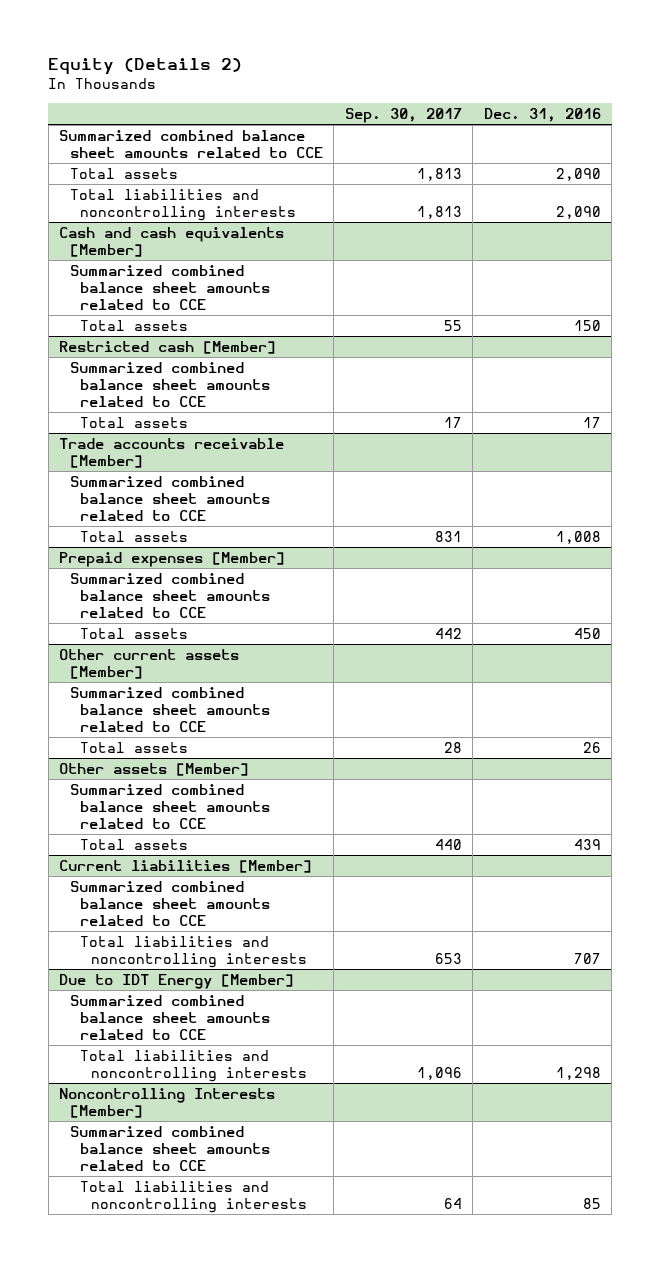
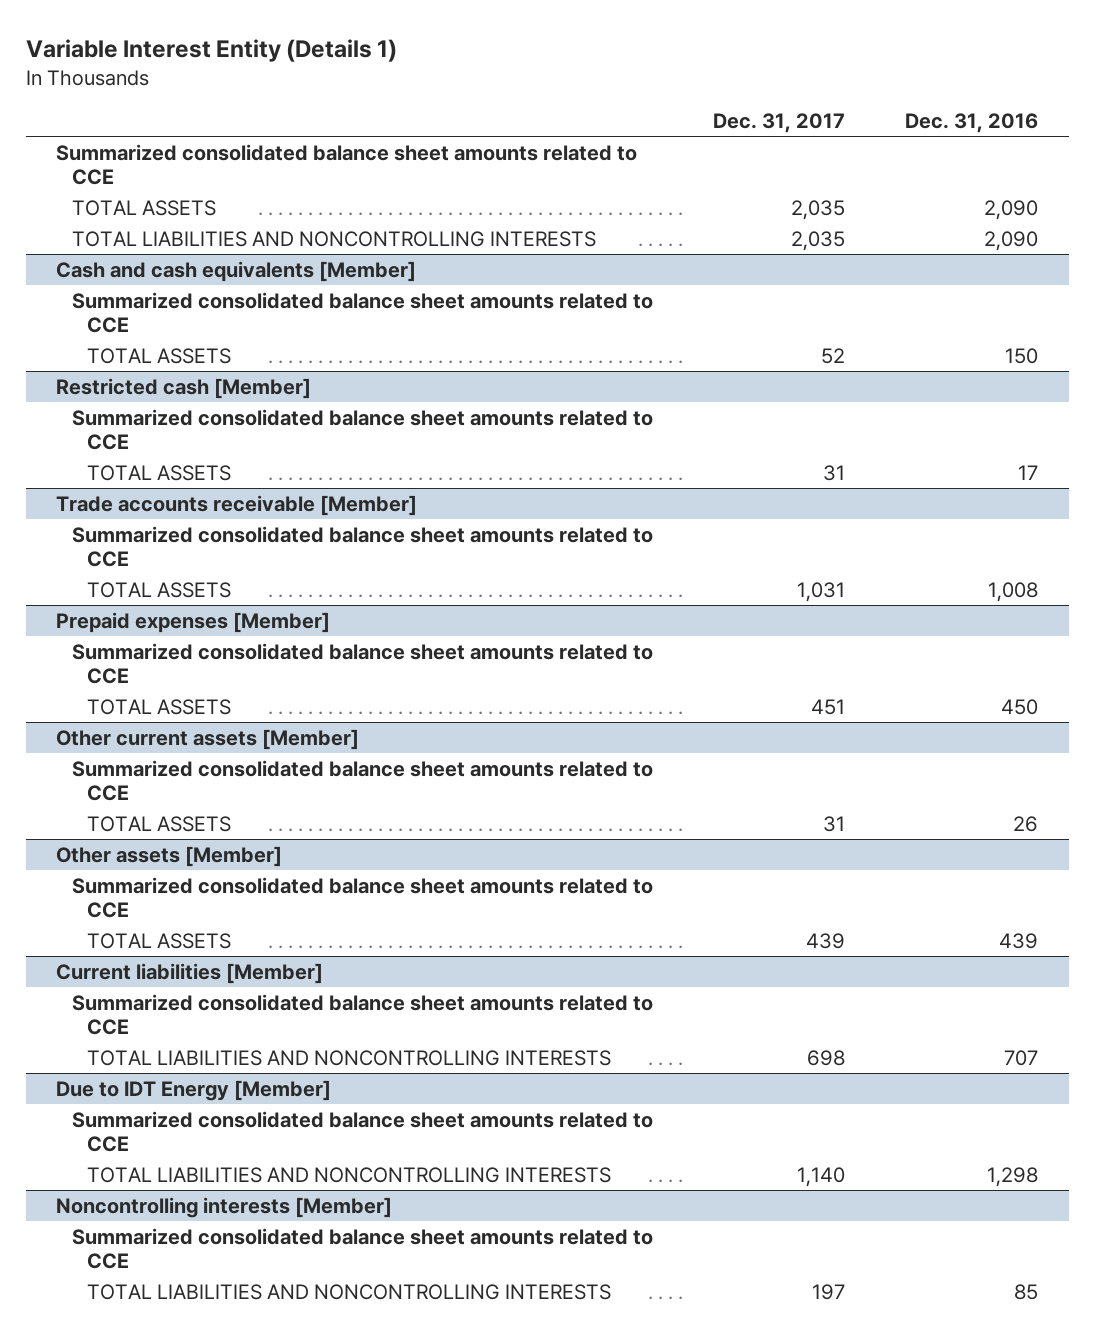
- Equity (Details 2)
+ Variable Interest Entity (Details 1)
- | Sep. 30, 2017 | Dec. 31, 2016
+ | Dec. 31, 2017 | Dec. 31, 2016
- Summarized combined balance sheet amounts related to CCE
- Total assets | 1,813 | 2,090
- Total liabilities and noncontrolling interests | 1,813 | 2,090
+ Summarized consolidated balance sheet amounts related to CCE
+ TOTAL ASSETS | 2,035 | 2,090
+ TOTAL LIABILITIES AND NONCONTROLLING INTERESTS | 2,035 | 2,090
@ Cash and cash equivalents [Member]
- Summarized combined balance sheet amounts related to CCE
- Total assets | 55 | 150
+ Summarized consolidated balance sheet amounts related to CCE
+ TOTAL ASSETS | 52 | 150
@ Restricted cash [Member]
- Summarized combined balance sheet amounts related to CCE
- Total assets | 17 | 17
+ Summarized consolidated balance sheet amounts related to CCE
+ TOTAL ASSETS | 31 | 17
@ Trade accounts receivable [Member]
- Summarized combined balance sheet amounts related to CCE
- Total assets | 831 | 1,008
+ Summarized consolidated balance sheet amounts related to CCE
+ TOTAL ASSETS | 1,031 | 1,008
@ Prepaid expenses [Member]
- Summarized combined balance sheet amounts related to CCE
- Total assets | 442 | 450
+ Summarized consolidated balance sheet amounts related to CCE
+ TOTAL ASSETS | 451 | 450
@ Other current assets [Member]
- Summarized combined balance sheet amounts related to CCE
- Total assets | 28 | 26
+ Summarized consolidated balance sheet amounts related to CCE
+ TOTAL ASSETS | 31 | 26
@ Other assets [Member]
- Summarized combined balance sheet amounts related to CCE
- Total assets | 440 | 439
+ Summarized consolidated balance sheet amounts related to CCE
+ TOTAL ASSETS | 439 | 439
@ Current liabilities [Member]
- Summarized combined balance sheet amounts related to CCE
- Total liabilities and noncontrolling interests | 653 | 707
+ Summarized consolidated balance sheet amounts related to CCE
+ TOTAL LIABILITIES AND NONCONTROLLING INTERESTS | 698 | 707
@ Due to IDT Energy [Member]
- Summarized combined balance sheet amounts related to CCE
- Total liabilities and noncontrolling interests | 1,096 | 1,298
- Noncontrolling Interests [Member]
- Summarized combined balance sheet amounts related to CCE
- Total liabilities and noncontrolling interests | 64 | 85
@ Due to IDT Energy [Member]
+ Summarized consolidated balance sheet amounts related to CCE
+ TOTAL LIABILITIES AND NONCONTROLLING INTERESTS | 1,140 | 1,298
+ Noncontrolling interests [Member]
+ Summarized consolidated balance sheet amounts related to CCE
+ TOTAL LIABILITIES AND NONCONTROLLING INTERESTS | 197 | 85

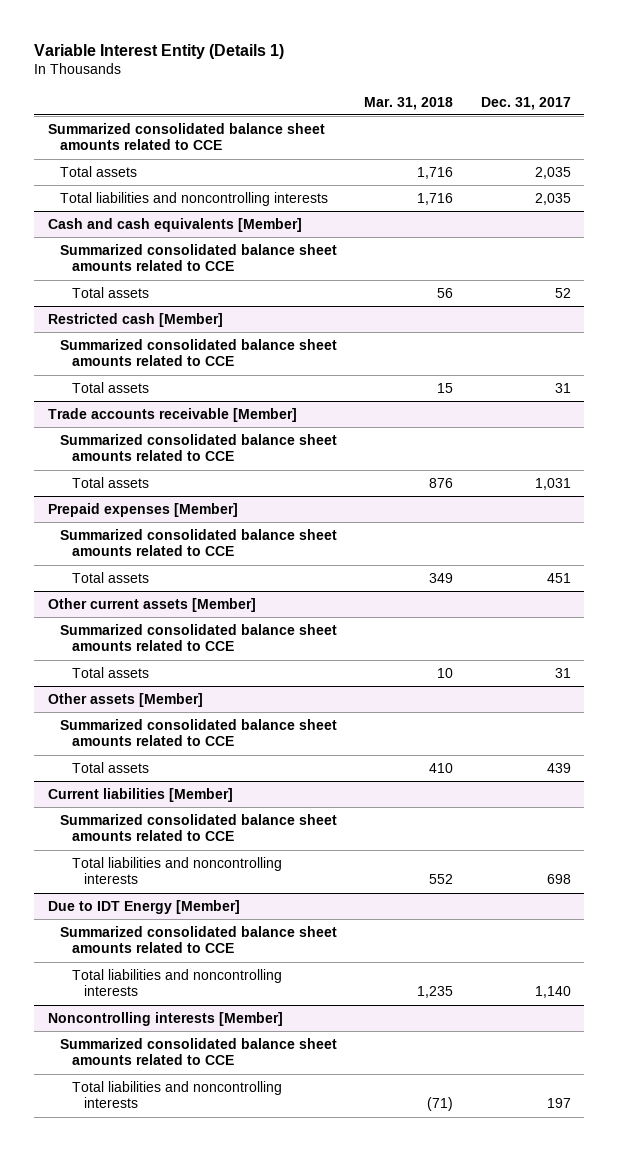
- | Dec. 31, 2017 | Dec. 31, 2016
+ | Mar. 31, 2018 | Dec. 31, 2017
- TOTAL ASSETS | 2,035 | 2,090
- TOTAL LIABILITIES AND NONCONTROLLING INTERESTS | 2,035 | 2,090
+ Total assets | 1,716 | 2,035
+ Total liabilities and noncontrolling interests | 1,716 | 2,035
@ Cash and cash equivalents [Member]
- TOTAL ASSETS | 52 | 150
+ Total assets | 56 | 52
@ Restricted cash [Member]
- TOTAL ASSETS | 31 | 17
+ Total assets | 15 | 31
@ Trade accounts receivable [Member]
- TOTAL ASSETS | 1,031 | 1,008
+ Total assets | 876 | 1,031
@ Prepaid expenses [Member]
- TOTAL ASSETS | 451 | 450
+ Total assets | 349 | 451
@ Other current assets [Member]
- TOTAL ASSETS | 31 | 26
+ Total assets | 10 | 31
@ Other assets [Member]
- TOTAL ASSETS | 439 | 439
+ Total assets | 410 | 439
@ Current liabilities [Member]
- TOTAL LIABILITIES AND NONCONTROLLING INTERESTS | 698 | 707
+ Total liabilities and noncontrolling interests | 552 | 698
@ Due to IDT Energy [Member]
- TOTAL LIABILITIES AND NONCONTROLLING INTERESTS | 1,140 | 1,298
+ Total liabilities and noncontrolling interests | 1,235 | 1,140
@ Noncontrolling interests [Member]
- TOTAL LIABILITIES AND NONCONTROLLING INTERESTS | 197 | 85
+ Total liabilities and noncontrolling interests | (71) | 197

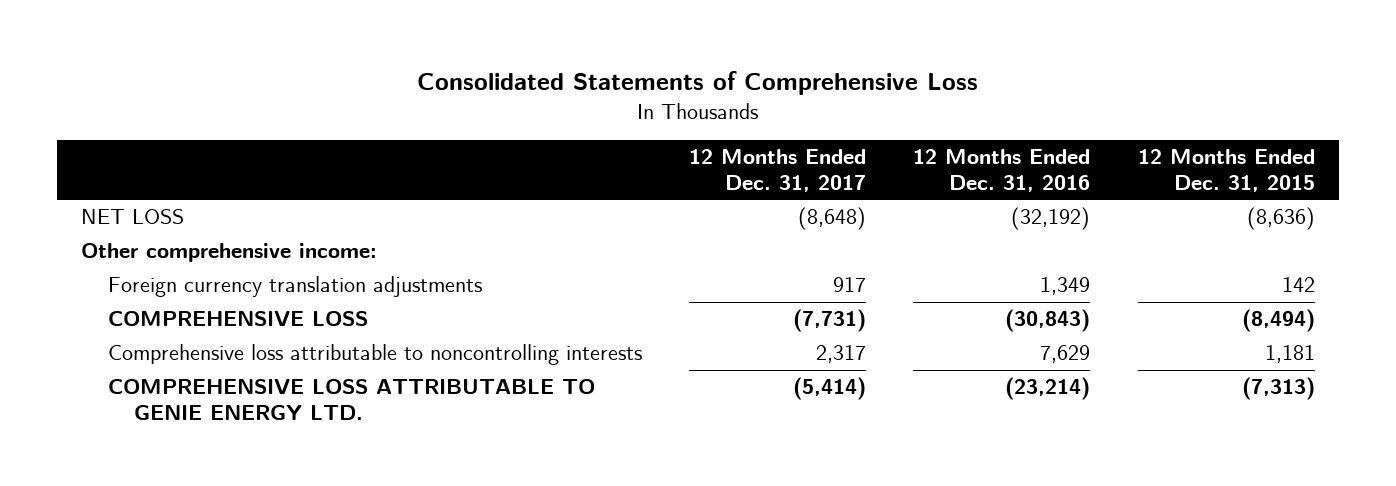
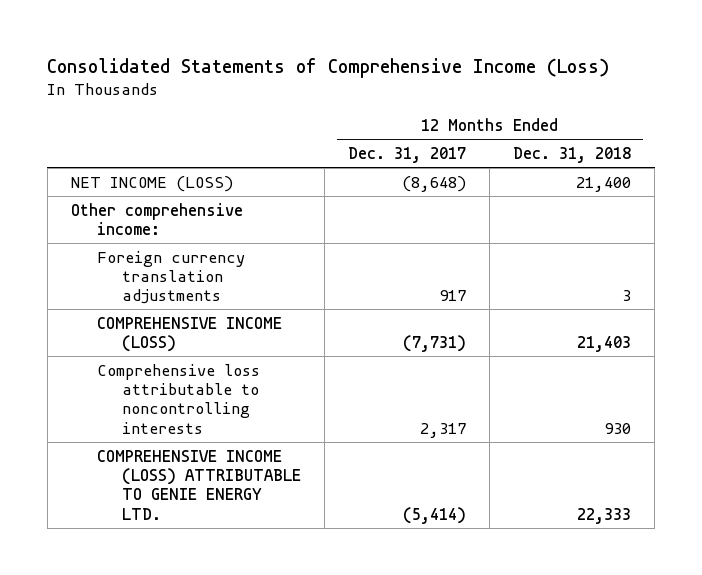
- Consolidated Statements of Comprehensive Loss
+ Consolidated Statements of Comprehensive Income (Loss)
- | 12 Months Ended Dec. 31, 2017 | 12 Months Ended Dec. 31, 2016 | 12 Months Ended Dec. 31, 2015
+ | 12 Months Ended Dec. 31, 2017 | 12 Months Ended Dec. 31, 2018
- NET LOSS | (8,648) | (32,192) | (8,636)
+ NET INCOME (LOSS) | (8,648) | 21,400
- COMPREHENSIVE LOSS | (7,731) | (30,843) | (8,494)
+ COMPREHENSIVE INCOME (LOSS) | (7,731) | 21,403
- COMPREHENSIVE LOSS ATTRIBUTABLE TO GENIE ENERGY LTD. | (5,414) | (23,214) | (7,313)
+ COMPREHENSIVE INCOME (LOSS) ATTRIBUTABLE TO GENIE ENERGY LTD. | (5,414) | 22,333

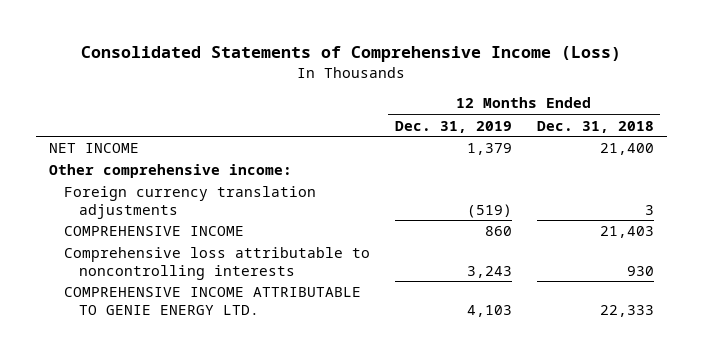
- | 12 Months Ended Dec. 31, 2017 | 12 Months Ended Dec. 31, 2018
+ | 12 Months Ended Dec. 31, 2019 | 12 Months Ended Dec. 31, 2018
- NET INCOME (LOSS) | (8,648) | 21,400
+ NET INCOME | 1,379 | 21,400
- COMPREHENSIVE INCOME (LOSS) | (7,731) | 21,403
+ COMPREHENSIVE INCOME | 860 | 21,403
- COMPREHENSIVE INCOME (LOSS) ATTRIBUTABLE TO GENIE ENERGY LTD. | (5,414) | 22,333
+ COMPREHENSIVE INCOME ATTRIBUTABLE TO GENIE ENERGY LTD. | 4,103 | 22,333

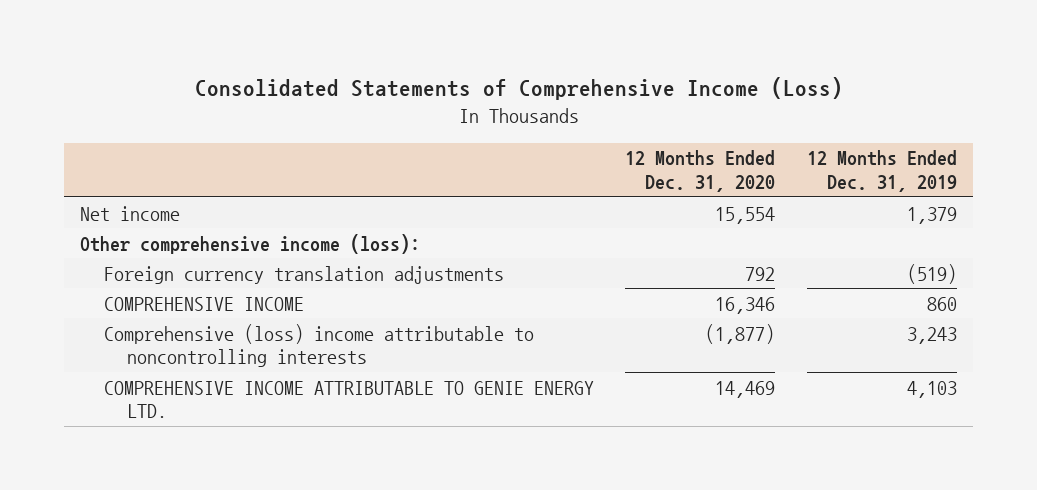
- | 12 Months Ended Dec. 31, 2019 | 12 Months Ended Dec. 31, 2018
+ | 12 Months Ended Dec. 31, 2020 | 12 Months Ended Dec. 31, 2019
- NET INCOME | 1,379 | 21,400
- Other comprehensive income:
+ Net income | 15,554 | 1,379
+ Other comprehensive income (loss):
- Comprehensive loss attributable to noncontrolling interests | 3,243 | 930
+ Comprehensive (loss) income attributable to noncontrolling interests | (1,877) | 3,243

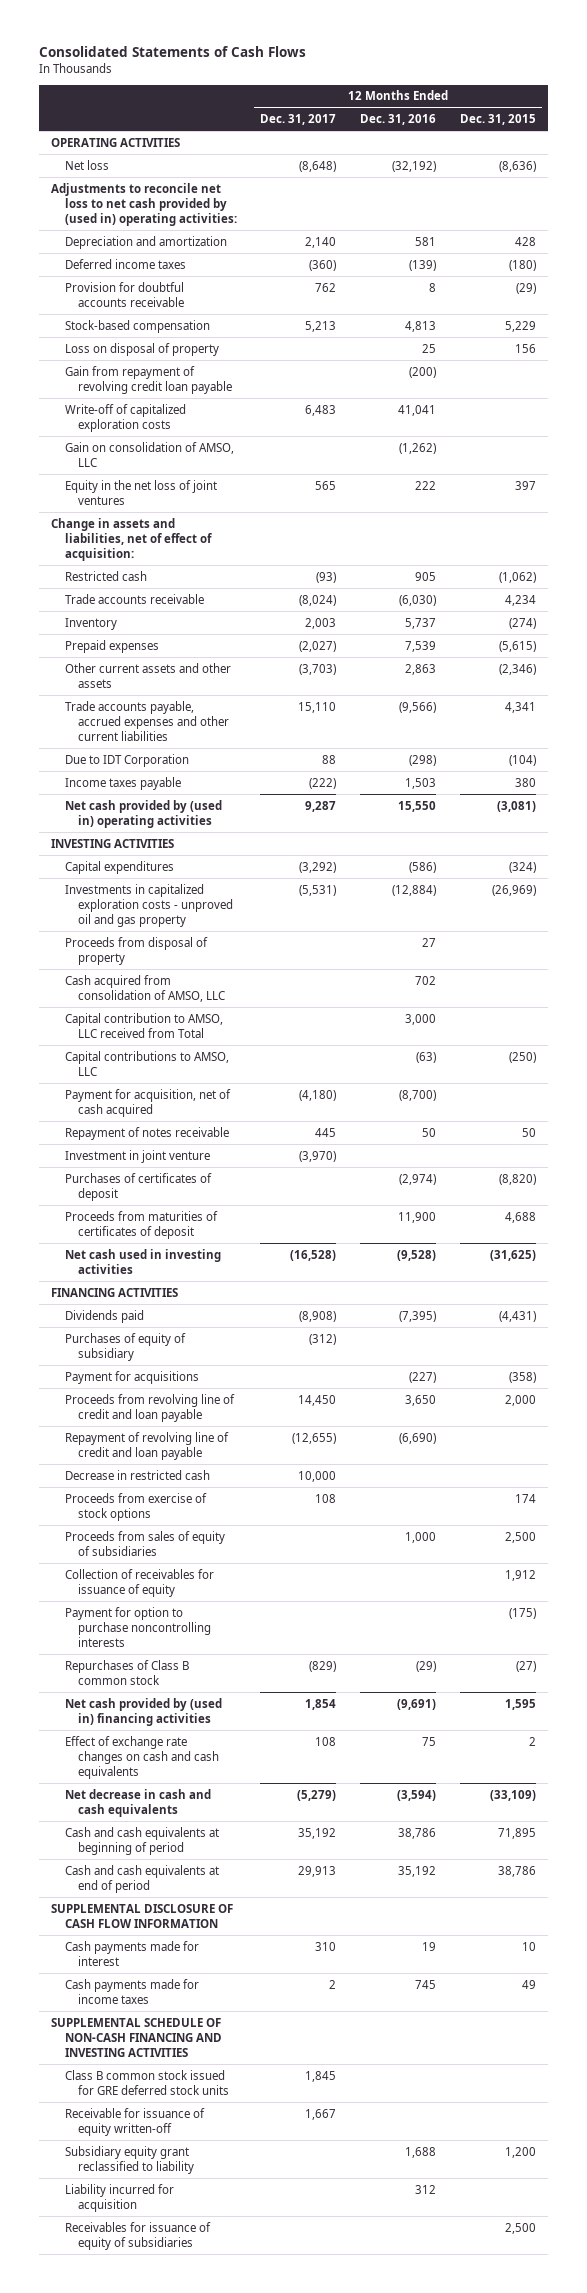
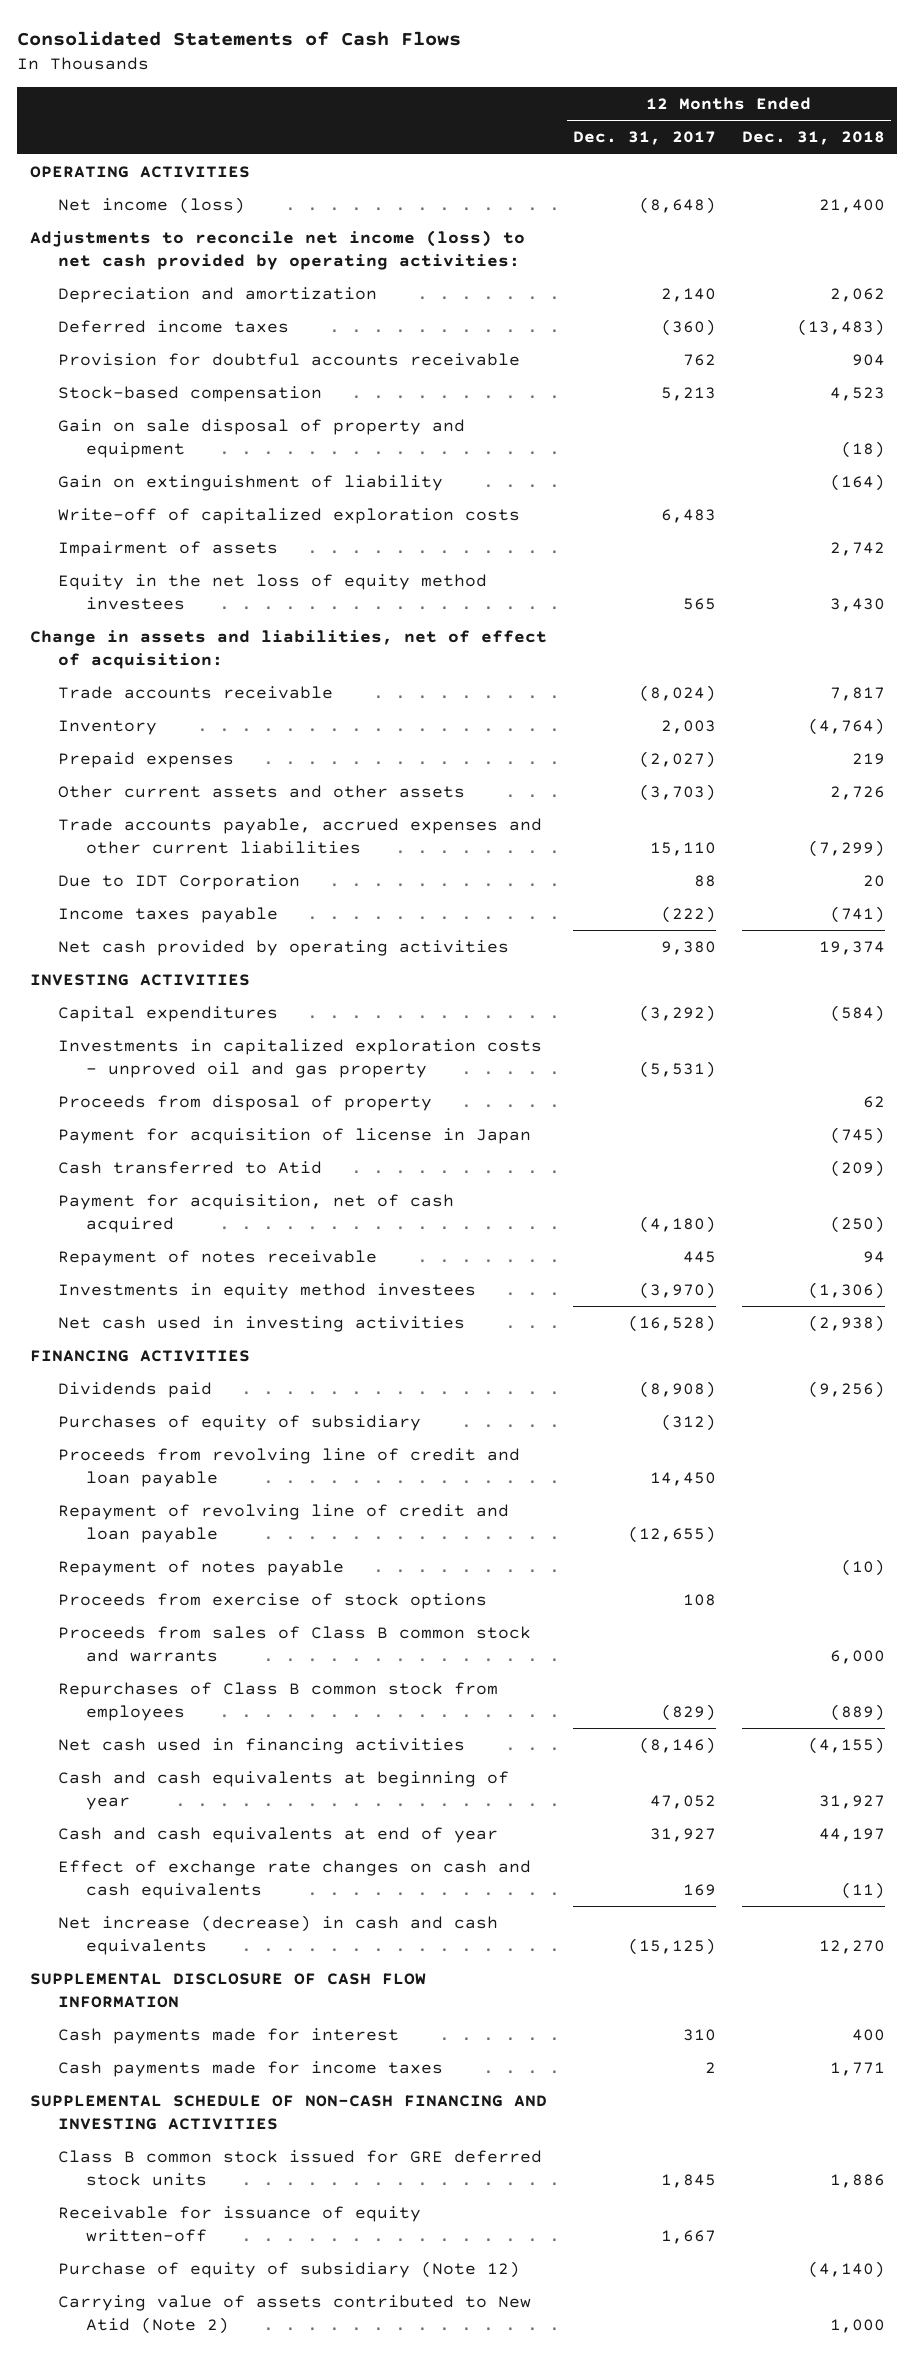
- | 12 Months Ended Dec. 31, 2017 | 12 Months Ended Dec. 31, 2016 | 12 Months Ended Dec. 31, 2015
+ | 12 Months Ended Dec. 31, 2017 | 12 Months Ended Dec. 31, 2018
- Net loss | (8,648) | (32,192) | (8,636)
- Adjustments to reconcile net loss to net cash provided by (used in) operating activities:
+ Net income (loss) | (8,648) | 21,400
+ Adjustments to reconcile net income (loss) to net cash provided by operating activities:
- Loss on disposal of property | | 25 | 156
- Gain from repayment of revolving credit loan payable | | (200) |
+ Gain on sale disposal of property and equipment | | (18)
+ Gain on extinguishment of liability | | (164)
- Gain on consolidation of AMSO, LLC | | (1,262) |
- Equity in the net loss of joint ventures | 565 | 222 | 397
+ Impairment of assets | | 2,742
+ Equity in the net loss of equity method investees | 565 | 3,430
- Restricted cash | (93) | 905 | (1,062)
- Net cash provided by (used in) operating activities | 9,287 | 15,550 | (3,081)
+ Net cash provided by operating activities | 9,380 | 19,374
- Cash acquired from consolidation of AMSO, LLC | | 702 |
- Capital contribution to AMSO, LLC received from Total | | 3,000 |
- Capital contributions to AMSO, LLC | | (63) | (250)
+ Payment for acquisition of license in Japan | | (745)
+ Cash transferred to Atid | | (209)
- Investment in joint venture | (3,970) | |
- Purchases of certificates of deposit | | (2,974) | (8,820)
- Proceeds from maturities of certificates of deposit | | 11,900 | 4,688
+ Investments in equity method investees | (3,970) | (1,306)
- Payment for acquisitions | | (227) | (358)
- Decrease in restricted cash | 10,000 | |
+ Repayment of notes payable | | (10)
- Proceeds from sales of equity of subsidiaries | | 1,000 | 2,500
- Collection of receivables for issuance of equity | | | 1,912
- Payment for option to purchase noncontrolling interests | | | (175)
- Repurchases of Class B common stock | (829) | (29) | (27)
- Net cash provided by (used in) financing activities | 1,854 | (9,691) | 1,595
- Effect of exchange rate changes on cash and cash equivalents | 108 | 75 | 2
- Net decrease in cash and cash equivalents | (5,279) | (3,594) | (33,109)
- Cash and cash equivalents at beginning of period | 35,192 | 38,786 | 71,895
- Cash and cash equivalents at end of period | 29,913 | 35,192 | 38,786
+ Proceeds from sales of Class B common stock and warrants | | 6,000
+ Repurchases of Class B common stock from employees | (829) | (889)
+ Net cash used in financing activities | (8,146) | (4,155)
+ Cash and cash equivalents at beginning of year | 47,052 | 31,927
+ Cash and cash equivalents at end of year | 31,927 | 44,197
+ Effect of exchange rate changes on cash and cash equivalents | 169 | (11)
+ Net increase (decrease) in cash and cash equivalents | (15,125) | 12,270
- Subsidiary equity grant reclassified to liability | | 1,688 | 1,200
- Liability incurred for acquisition | | 312 |
- Receivables for issuance of equity of subsidiaries | | | 2,500
+ Purchase of equity of subsidiary (Note 12) | | (4,140)
+ Carrying value of assets contributed to New Atid (Note 2) | | 1,000

